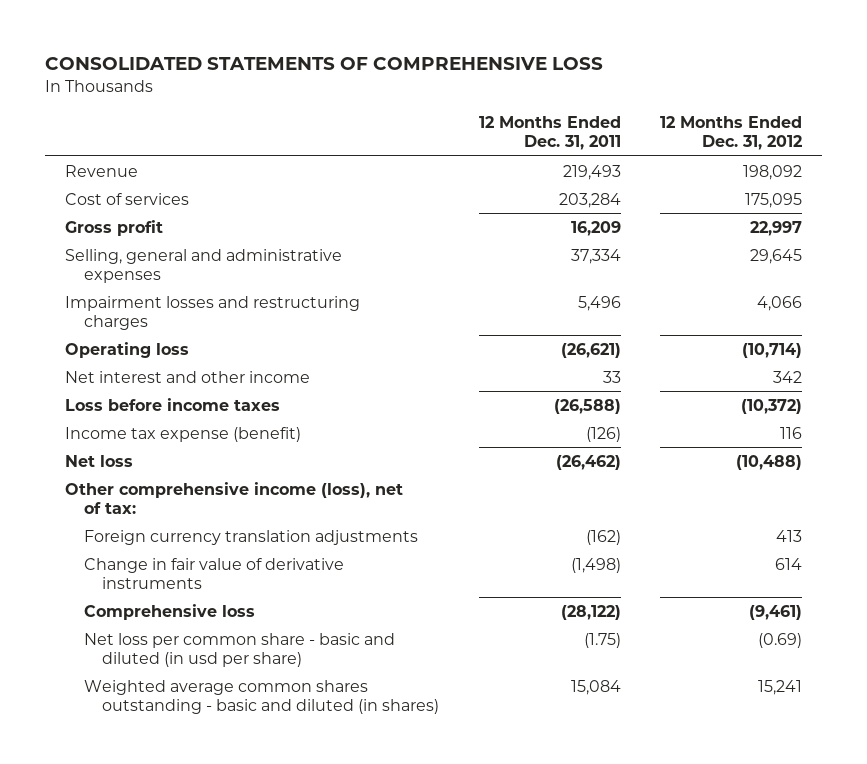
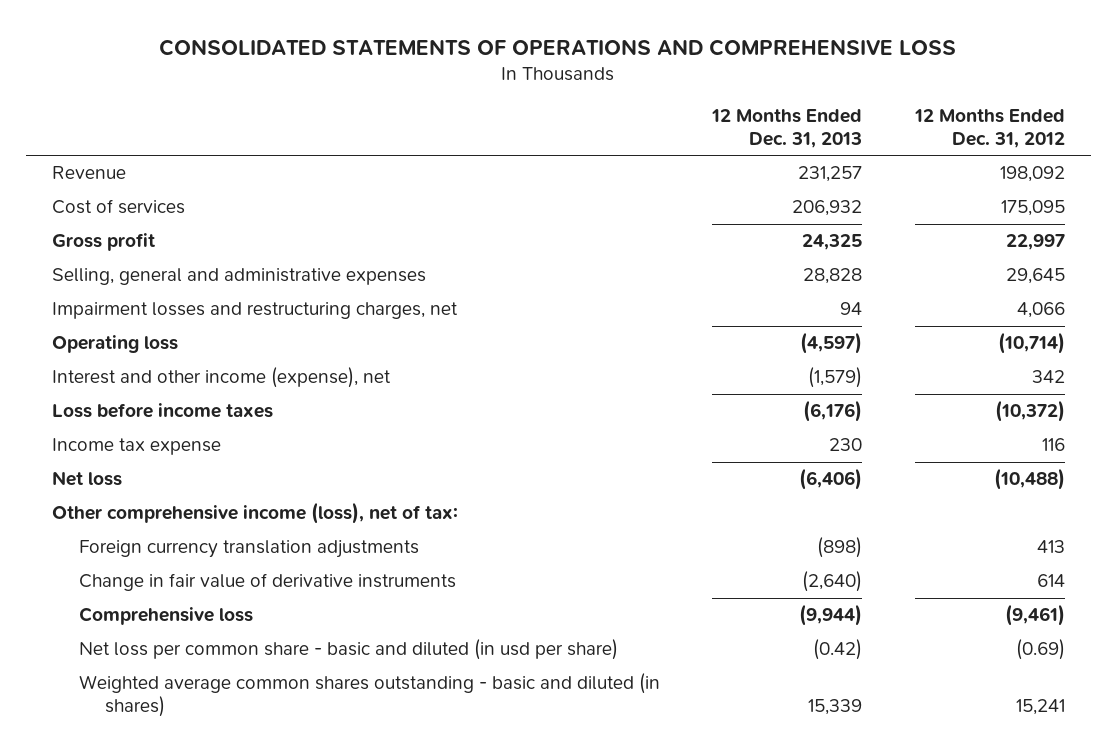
- CONSOLIDATED STATEMENTS OF COMPREHENSIVE LOSS
+ CONSOLIDATED STATEMENTS OF OPERATIONS AND COMPREHENSIVE LOSS
- | 12 Months Ended Dec. 31, 2011 | 12 Months Ended Dec. 31, 2012
+ | 12 Months Ended Dec. 31, 2013 | 12 Months Ended Dec. 31, 2012
- Impairment losses and restructuring charges | 5,496 | 4,066
+ Impairment losses and restructuring charges, net | 94 | 4,066
- Net interest and other income | 33 | 342
+ Interest and other income (expense), net | (1,579) | 342
- Income tax expense (benefit) | (126) | 116
+ Income tax expense | 230 | 116

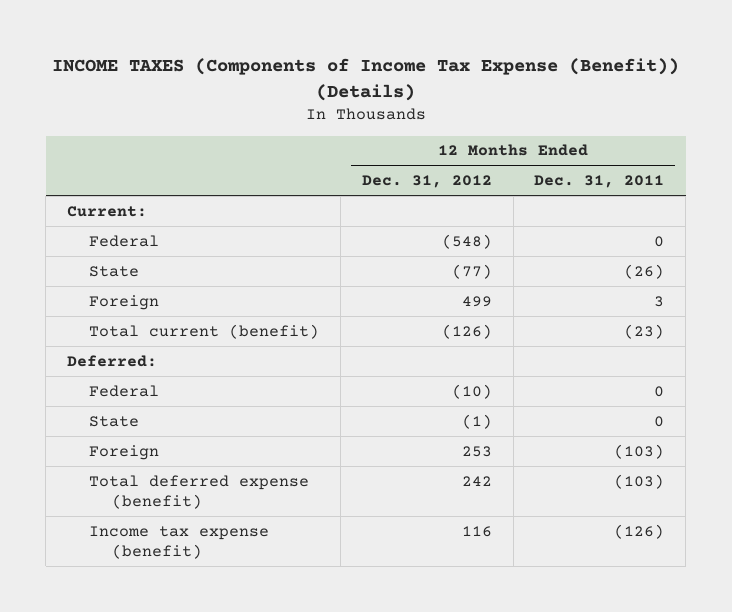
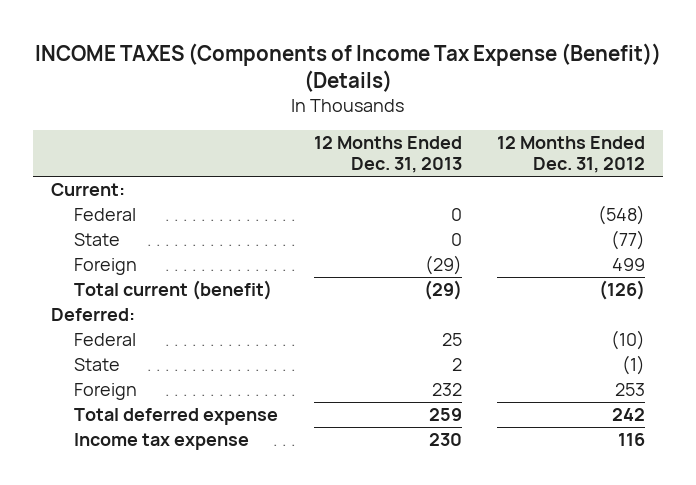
- | 12 Months Ended Dec. 31, 2012 | 12 Months Ended Dec. 31, 2011
+ | 12 Months Ended Dec. 31, 2013 | 12 Months Ended Dec. 31, 2012
- Total deferred expense (benefit) | 242 | (103)
- Income tax expense (benefit) | 116 | (126)
+ Total deferred expense | 259 | 242
+ Income tax expense | 230 | 116

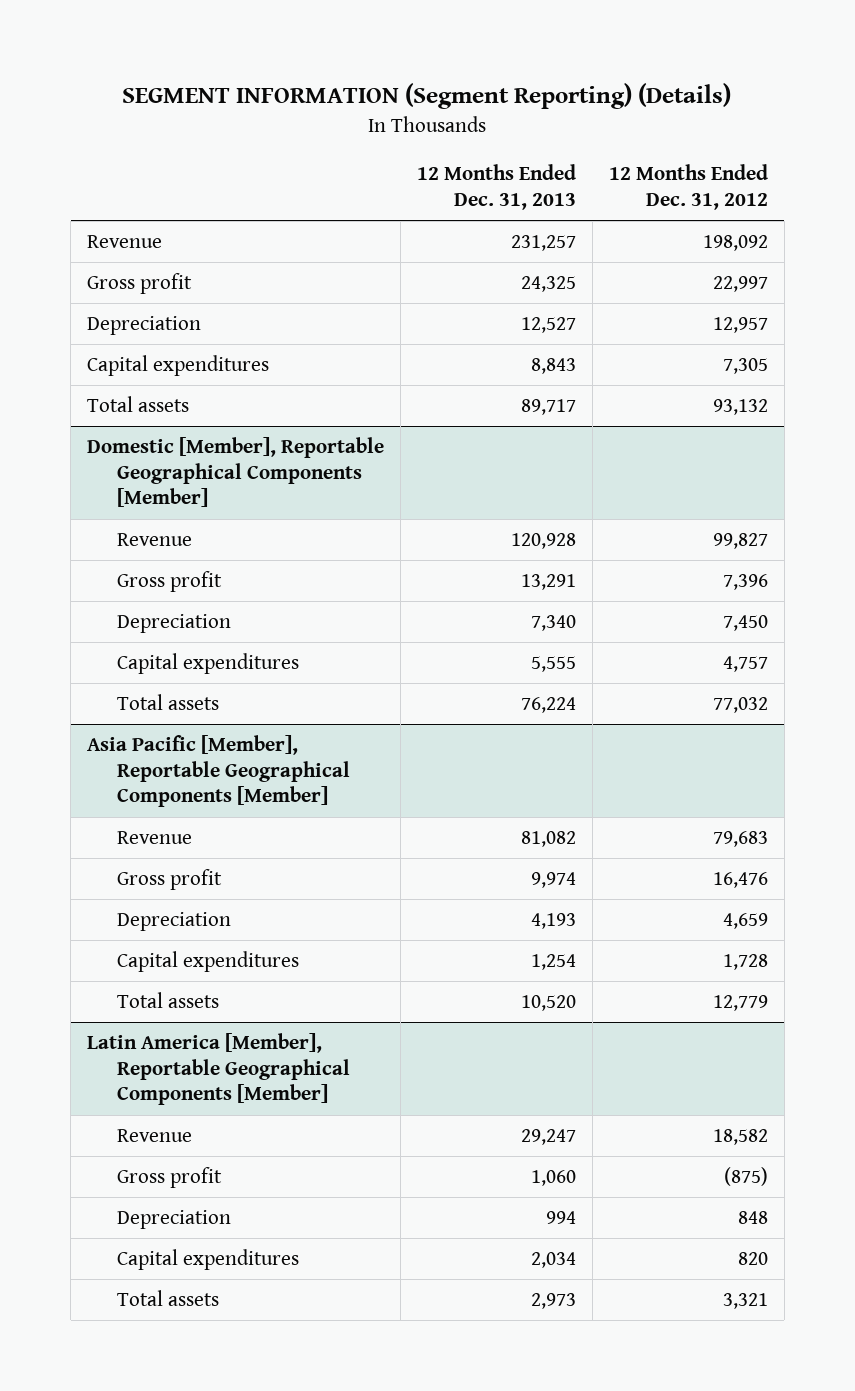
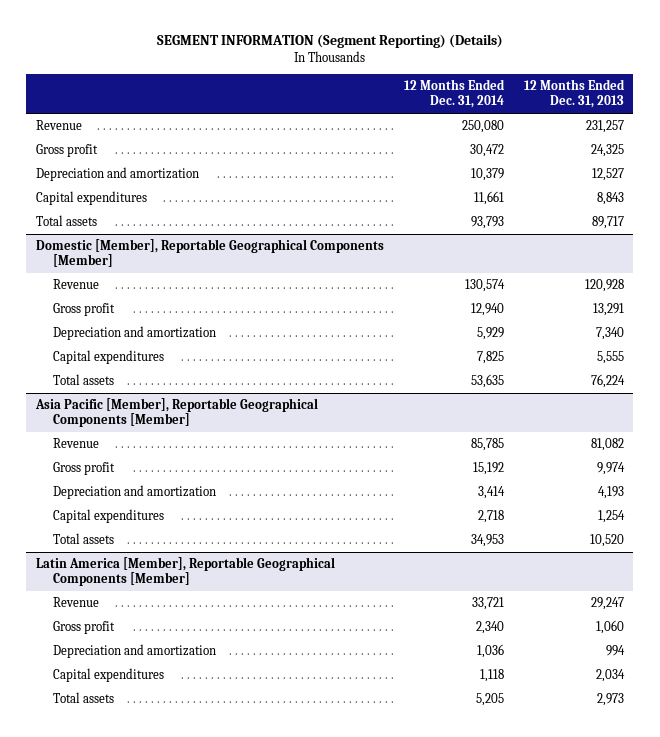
- | 12 Months Ended Dec. 31, 2013 | 12 Months Ended Dec. 31, 2012
+ | 12 Months Ended Dec. 31, 2014 | 12 Months Ended Dec. 31, 2013
- Depreciation | 12,527 | 12,957
+ Depreciation and amortization | 10,379 | 12,527
@ Domestic [Member], Reportable Geographical Components [Member]
- Depreciation | 7,340 | 7,450
+ Depreciation and amortization | 5,929 | 7,340
@ Asia Pacific [Member], Reportable Geographical Components [Member]
- Depreciation | 4,193 | 4,659
+ Depreciation and amortization | 3,414 | 4,193
@ Latin America [Member], Reportable Geographical Components [Member]
- Depreciation | 994 | 848
+ Depreciation and amortization | 1,036 | 994

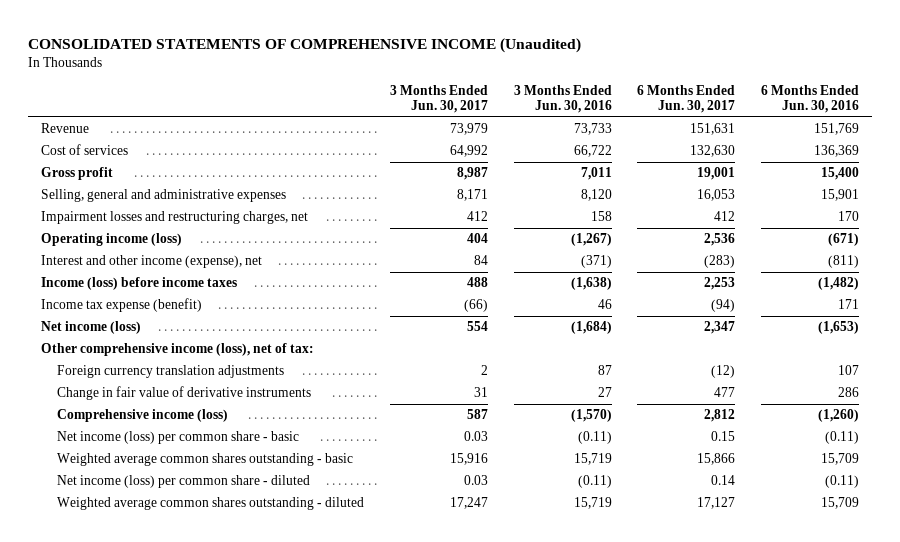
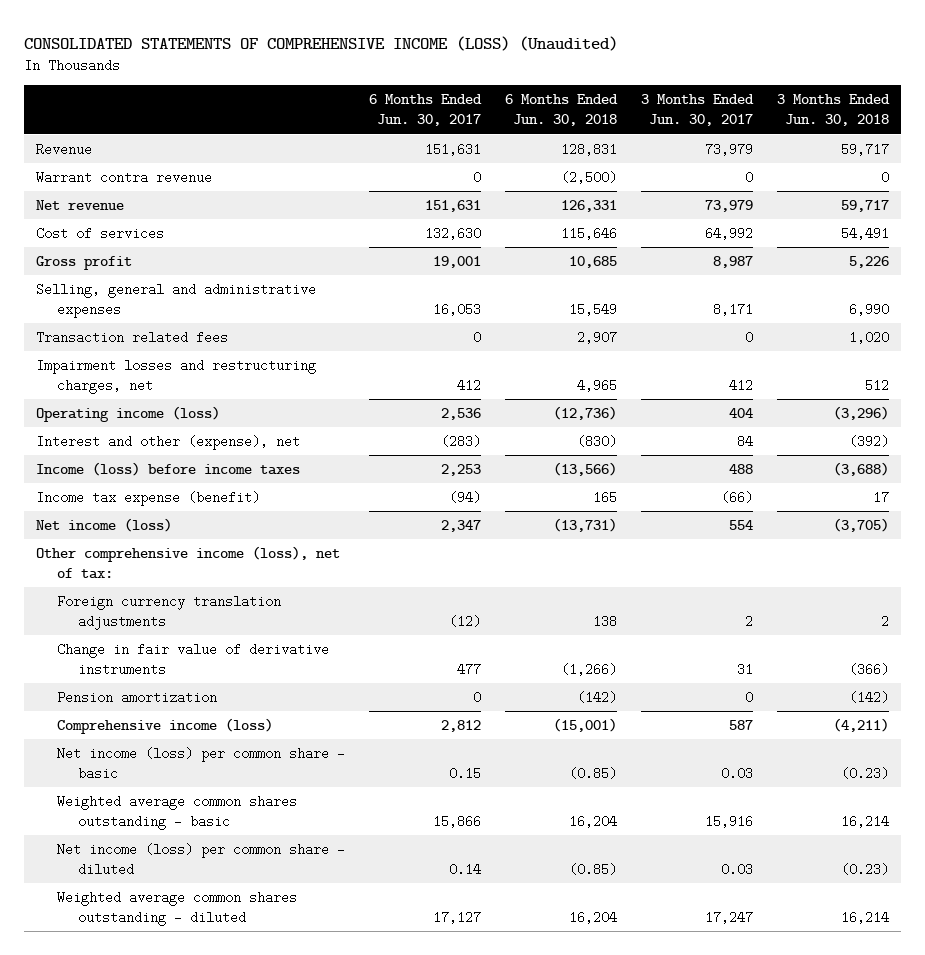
- CONSOLIDATED STATEMENTS OF COMPREHENSIVE INCOME (Unaudited)
+ CONSOLIDATED STATEMENTS OF COMPREHENSIVE INCOME (LOSS) (Unaudited)
- | 3 Months Ended Jun. 30, 2017 | 3 Months Ended Jun. 30, 2016 | 6 Months Ended Jun. 30, 2017 | 6 Months Ended Jun. 30, 2016
+ | 6 Months Ended Jun. 30, 2017 | 6 Months Ended Jun. 30, 2018 | 3 Months Ended Jun. 30, 2017 | 3 Months Ended Jun. 30, 2018
+ Warrant contra revenue | 0 | (2,500) | 0 | 0
+ Net revenue | 151,631 | 126,331 | 73,979 | 59,717
+ Transaction related fees | 0 | 2,907 | 0 | 1,020
- Interest and other income (expense), net | 84 | (371) | (283) | (811)
+ Interest and other (expense), net | (283) | (830) | 84 | (392)
+ Pension amortization | 0 | (142) | 0 | (142)

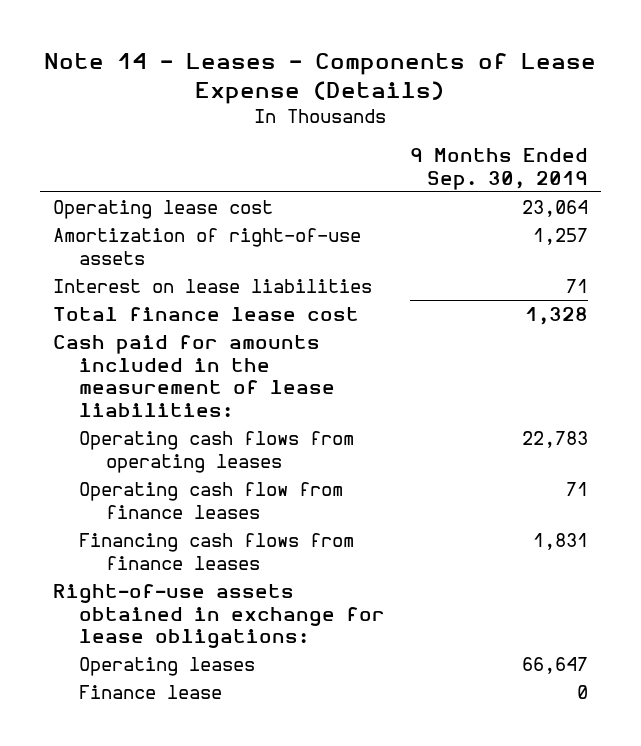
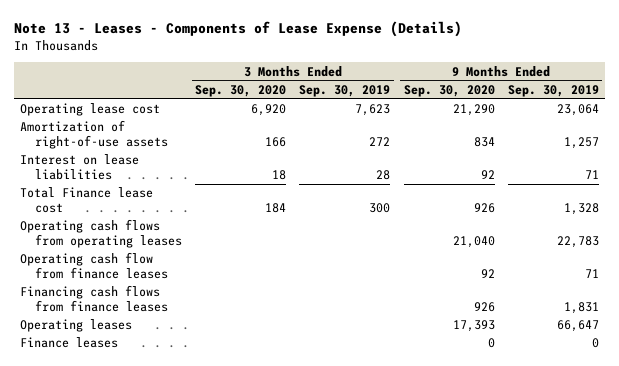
- Note 14 - Leases - Components of Lease Expense (Details)
+ Note 13 - Leases - Components of Lease Expense (Details)
- | 9 Months Ended Sep. 30, 2019
+ | 3 Months Ended Sep. 30, 2020 | 3 Months Ended Sep. 30, 2019 | 9 Months Ended Sep. 30, 2020 | 9 Months Ended Sep. 30, 2019
- Total finance lease cost | 1,328
- Cash paid for amounts included in the measurement of lease liabilities:
+ Total Finance lease cost | 184 | 300 | 926 | 1,328
- Right-of-use assets obtained in exchange for lease obligations:
- Finance lease | 0
+ Finance leases | | | 0 | 0

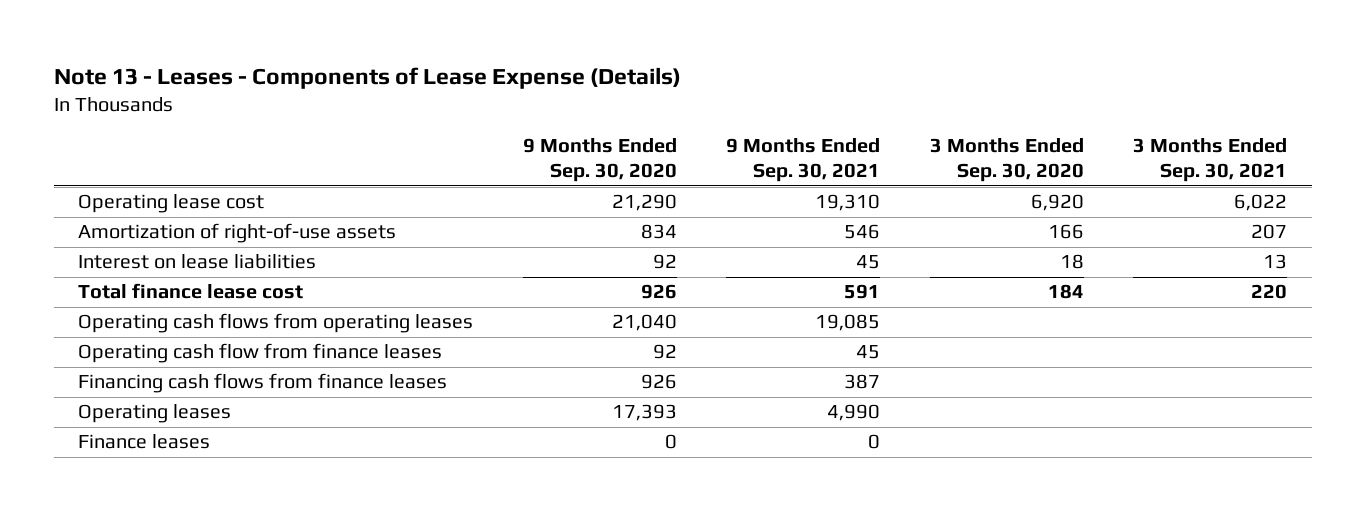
- | 3 Months Ended Sep. 30, 2020 | 3 Months Ended Sep. 30, 2019 | 9 Months Ended Sep. 30, 2020 | 9 Months Ended Sep. 30, 2019
+ | 9 Months Ended Sep. 30, 2020 | 9 Months Ended Sep. 30, 2021 | 3 Months Ended Sep. 30, 2020 | 3 Months Ended Sep. 30, 2021
- Total Finance lease cost | 184 | 300 | 926 | 1,328
+ Total finance lease cost | 926 | 591 | 184 | 220

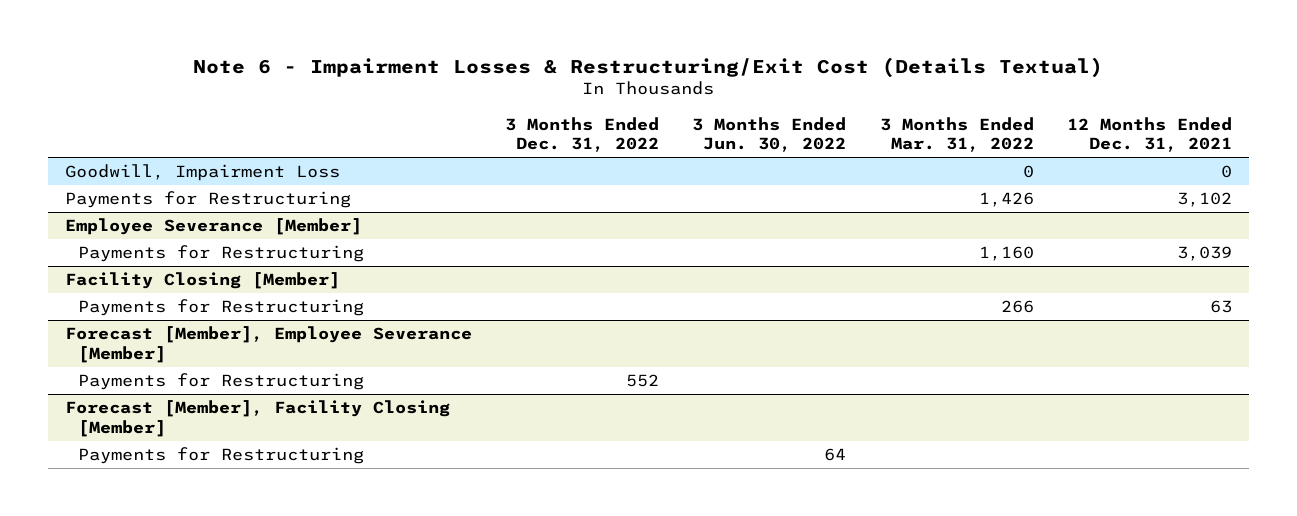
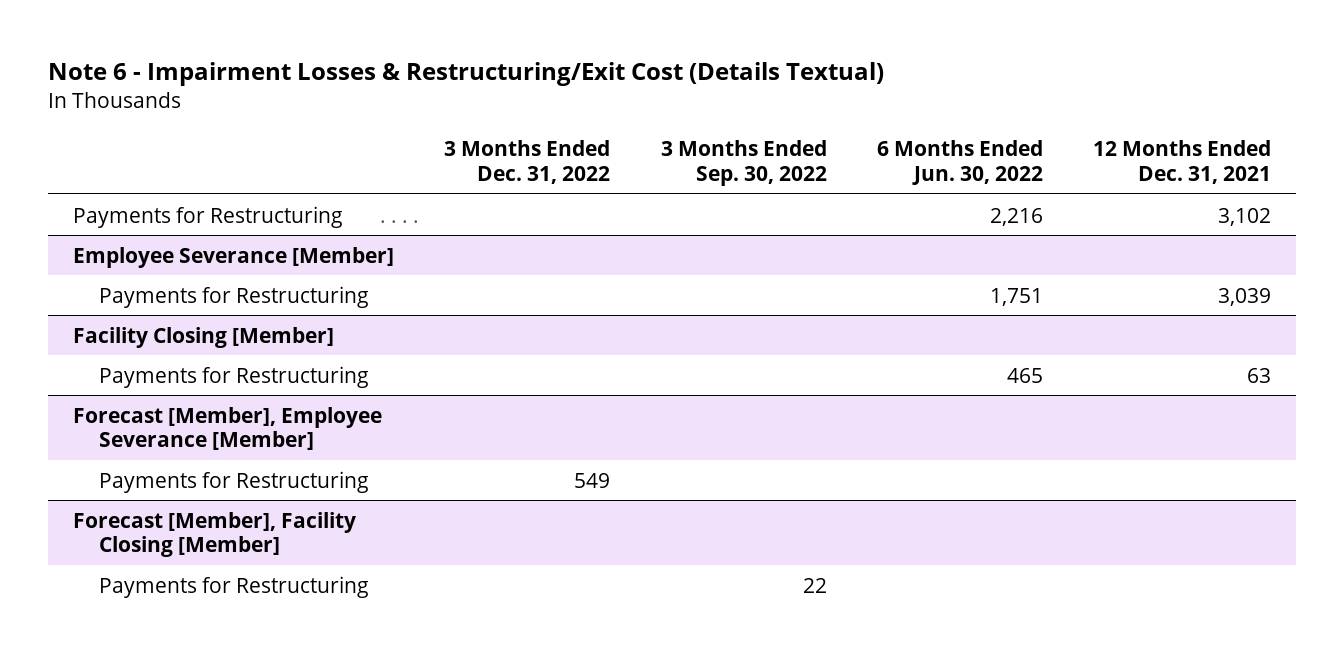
- | 3 Months Ended Dec. 31, 2022 | 3 Months Ended Jun. 30, 2022 | 3 Months Ended Mar. 31, 2022 | 12 Months Ended Dec. 31, 2021
+ | 3 Months Ended Dec. 31, 2022 | 3 Months Ended Sep. 30, 2022 | 6 Months Ended Jun. 30, 2022 | 12 Months Ended Dec. 31, 2021
- Goodwill, Impairment Loss | | | 0 | 0
@ Forecast [Member], Employee Severance [Member]
- Payments for Restructuring | 552 | | |
+ Payments for Restructuring | 549 | | |

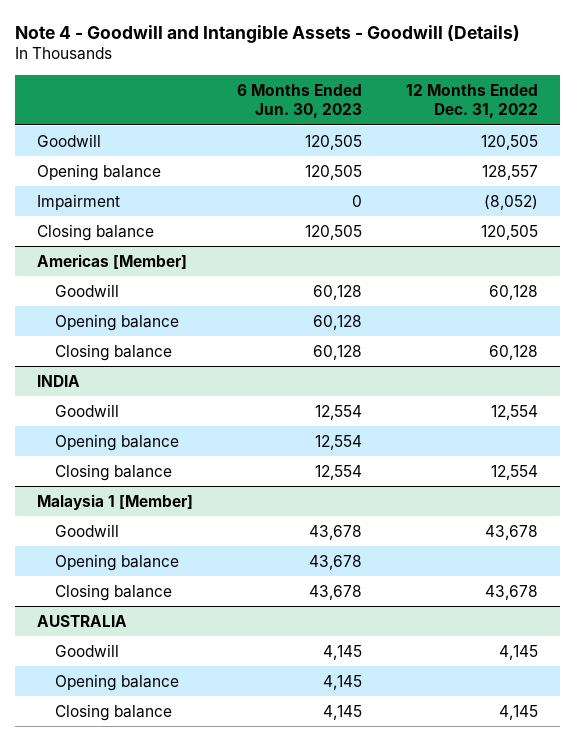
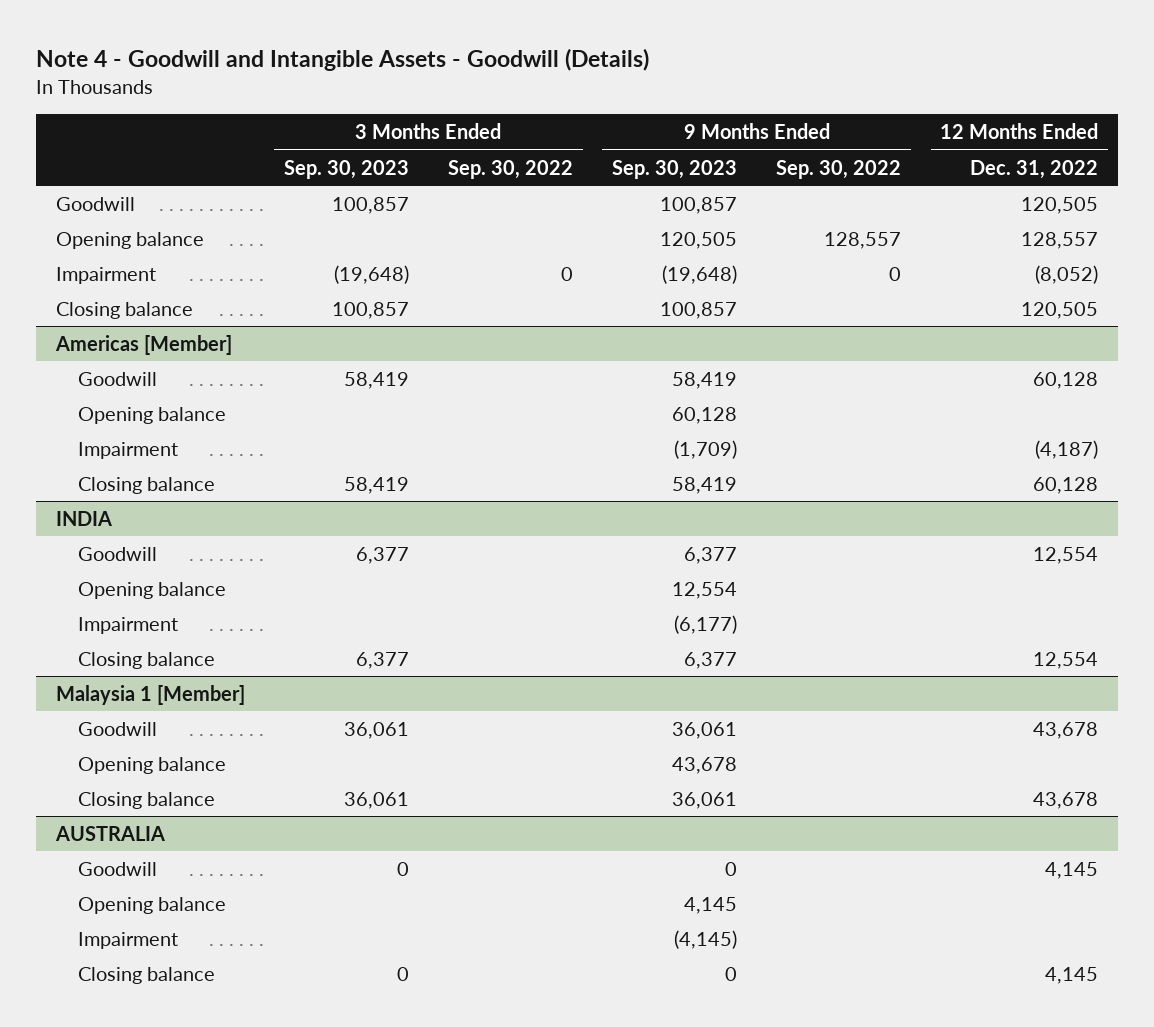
- | 6 Months Ended Jun. 30, 2023 | 12 Months Ended Dec. 31, 2022
+ | 3 Months Ended Sep. 30, 2023 | 3 Months Ended Sep. 30, 2022 | 9 Months Ended Sep. 30, 2023 | 9 Months Ended Sep. 30, 2022 | 12 Months Ended Dec. 31, 2022
@ Americas [Member]
+ Impairment | | | (1,709) | | (4,187)
@ INDIA
+ Impairment | | | (6,177) | |
@ AUSTRALIA
+ Impairment | | | (4,145) | |

